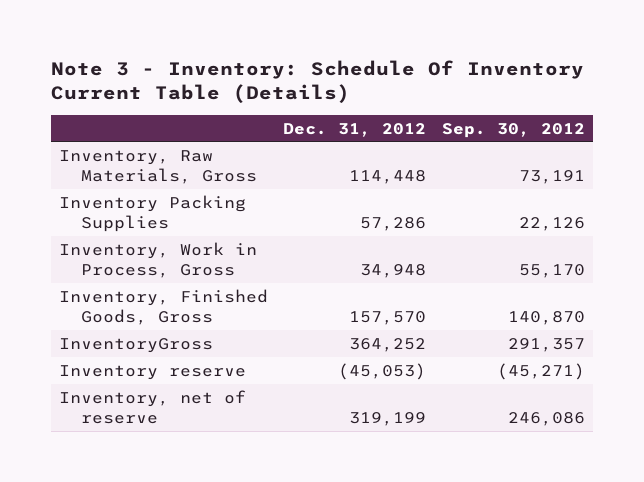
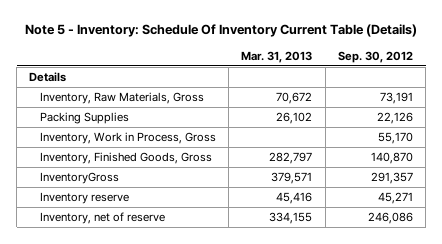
- Note 3 - Inventory: Schedule Of Inventory Current Table (Details)
+ Note 5 - Inventory: Schedule Of Inventory Current Table (Details)
- | Dec. 31, 2012 | Sep. 30, 2012
+ | Mar. 31, 2013 | Sep. 30, 2012
+ Details
- Inventory Packing Supplies | 57,286 | 22,126
+ Packing Supplies | 26,102 | 22,126
- Inventory reserve | (45,053) | (45,271)
+ Inventory reserve | 45,416 | 45,271

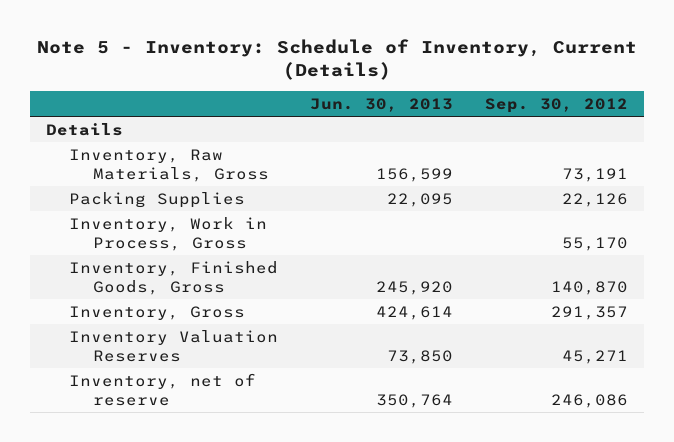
- Note 5 - Inventory: Schedule Of Inventory Current Table (Details)
+ Note 5 - Inventory: Schedule of Inventory, Current (Details)
- | Mar. 31, 2013 | Sep. 30, 2012
+ | Jun. 30, 2013 | Sep. 30, 2012
- InventoryGross | 379,571 | 291,357
- Inventory reserve | 45,416 | 45,271
+ Inventory, Gross | 424,614 | 291,357
+ Inventory Valuation Reserves | 73,850 | 45,271

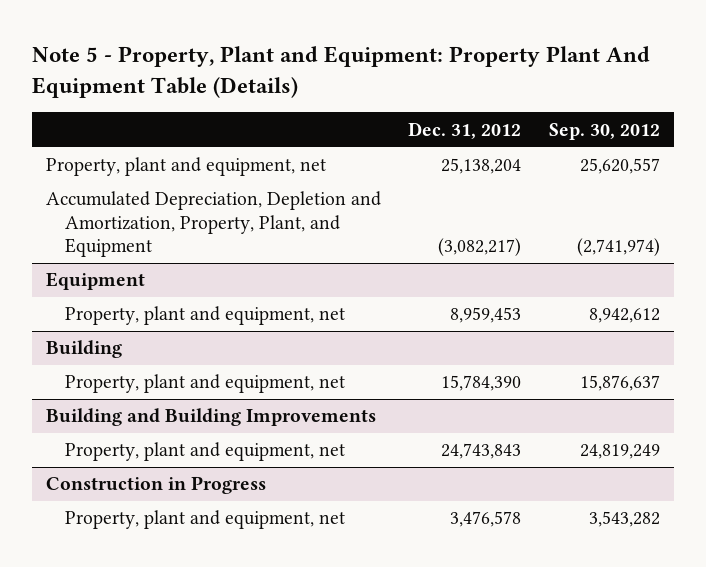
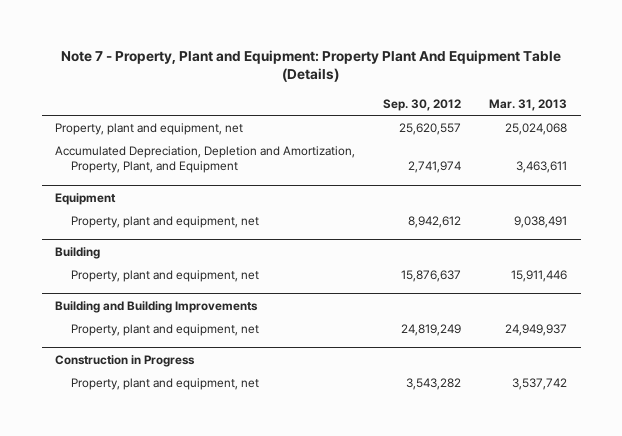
- Note 5 - Property, Plant and Equipment: Property Plant And Equipment Table (Details)
+ Note 7 - Property, Plant and Equipment: Property Plant And Equipment Table (Details)
- | Dec. 31, 2012 | Sep. 30, 2012
+ | Sep. 30, 2012 | Mar. 31, 2013
- Accumulated Depreciation, Depletion and Amortization, Property, Plant, and Equipment | (3,082,217) | (2,741,974)
+ Accumulated Depreciation, Depletion and Amortization, Property, Plant, and Equipment | 2,741,974 | 3,463,611

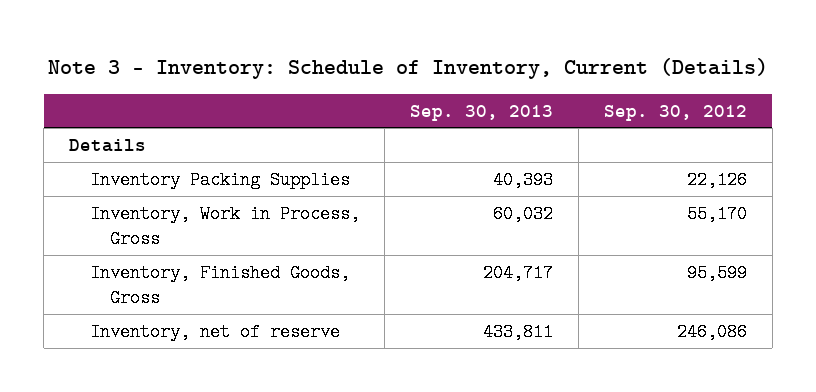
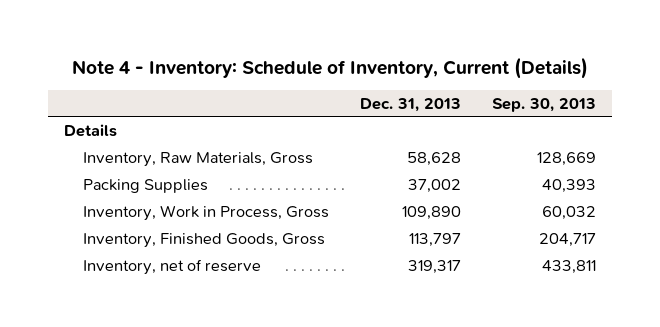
- Note 3 - Inventory: Schedule of Inventory, Current (Details)
+ Note 4 - Inventory: Schedule of Inventory, Current (Details)
- | Sep. 30, 2013 | Sep. 30, 2012
+ | Dec. 31, 2013 | Sep. 30, 2013
- Inventory Packing Supplies | 40,393 | 22,126
+ Inventory, Raw Materials, Gross | 58,628 | 128,669
+ Packing Supplies | 37,002 | 40,393

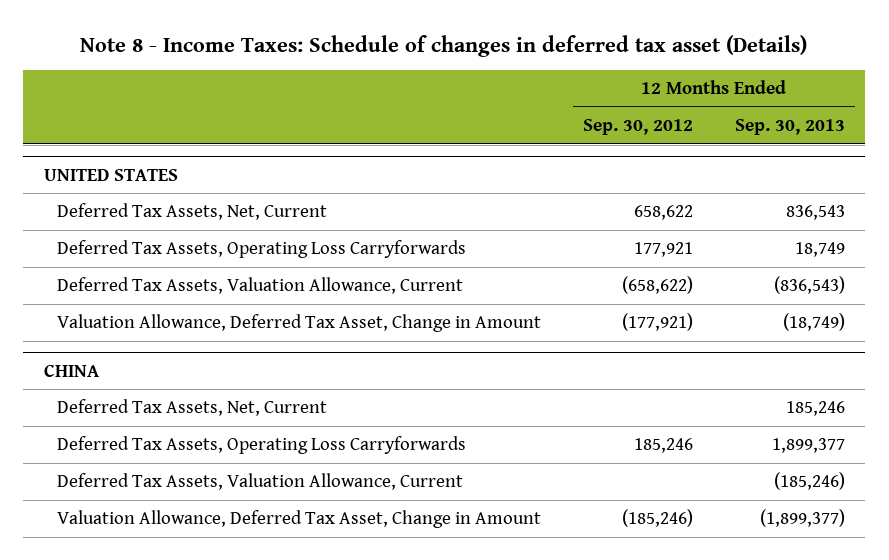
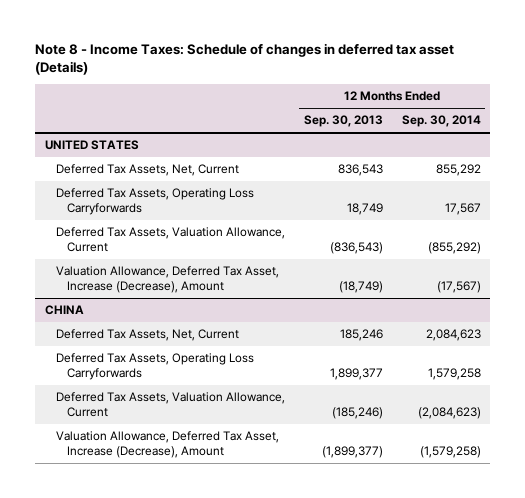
- | 12 Months Ended Sep. 30, 2012 | 12 Months Ended Sep. 30, 2013
+ | 12 Months Ended Sep. 30, 2013 | 12 Months Ended Sep. 30, 2014
@ UNITED STATES
- Valuation Allowance, Deferred Tax Asset, Change in Amount | (177,921) | (18,749)
+ Valuation Allowance, Deferred Tax Asset, Increase (Decrease), Amount | (18,749) | (17,567)
@ CHINA
- Valuation Allowance, Deferred Tax Asset, Change in Amount | (185,246) | (1,899,377)
+ Valuation Allowance, Deferred Tax Asset, Increase (Decrease), Amount | (1,899,377) | (1,579,258)

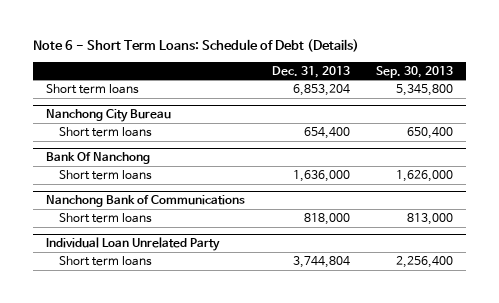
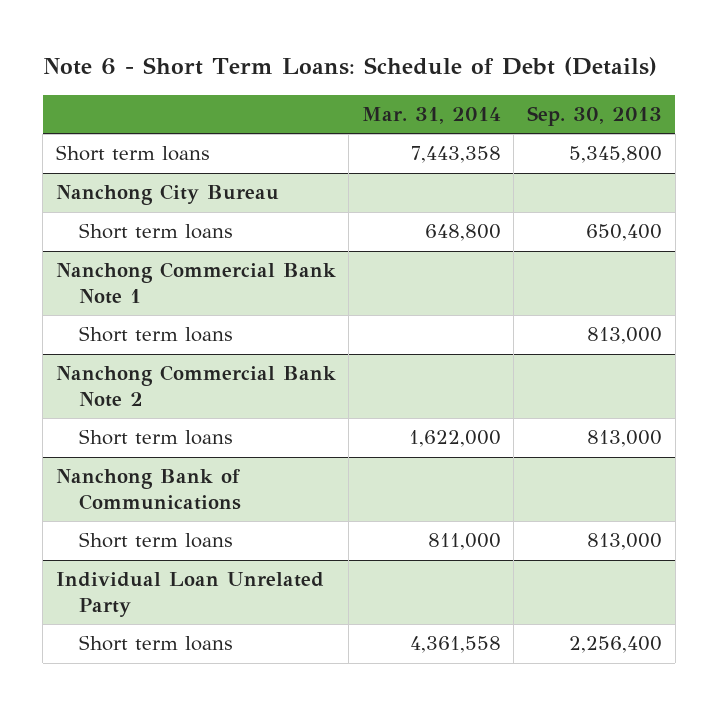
- | Dec. 31, 2013 | Sep. 30, 2013
+ | Mar. 31, 2014 | Sep. 30, 2013
- Bank Of Nanchong
- Short term loans | 1,636,000 | 1,626,000
+ Nanchong Commercial Bank Note 1
+ Short term loans | | 813,000
+ Nanchong Commercial Bank Note 2
+ Short term loans | 1,622,000 | 813,000

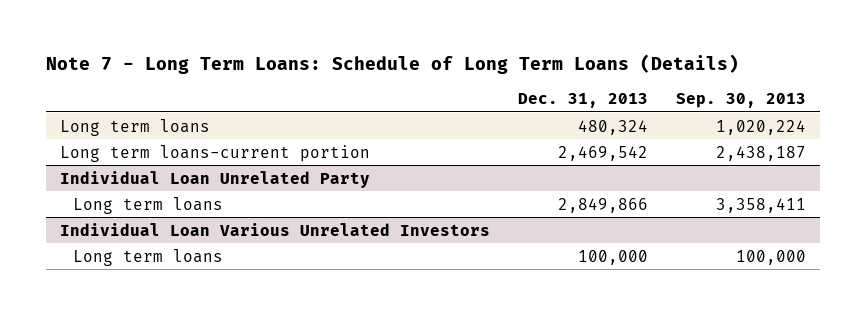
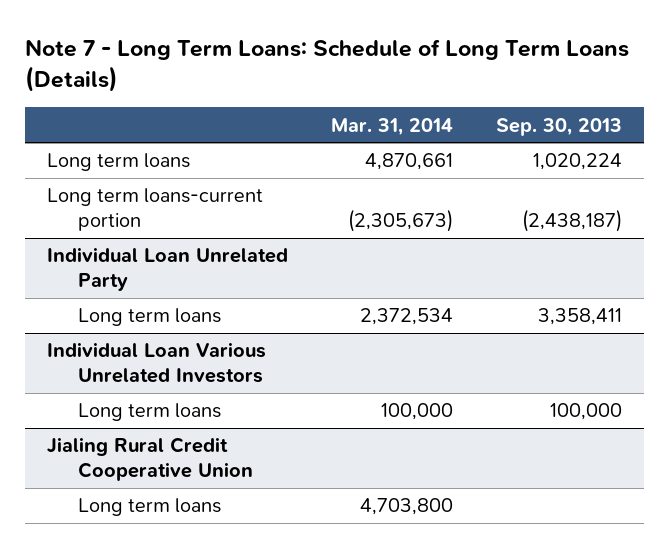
- | Dec. 31, 2013 | Sep. 30, 2013
+ | Mar. 31, 2014 | Sep. 30, 2013
- Long term loans-current portion | 2,469,542 | 2,438,187
+ Long term loans-current portion | (2,305,673) | (2,438,187)
+ Jialing Rural Credit Cooperative Union
+ Long term loans | 4,703,800 |

